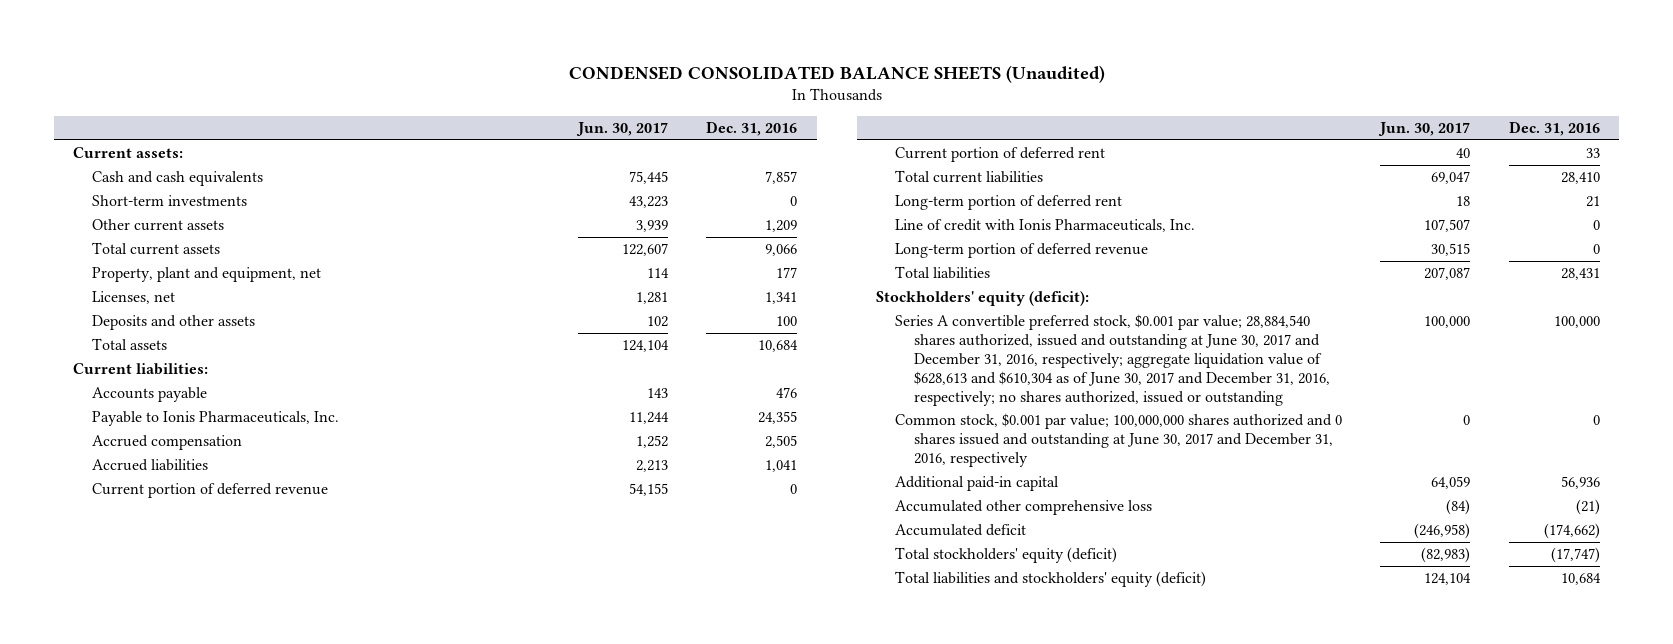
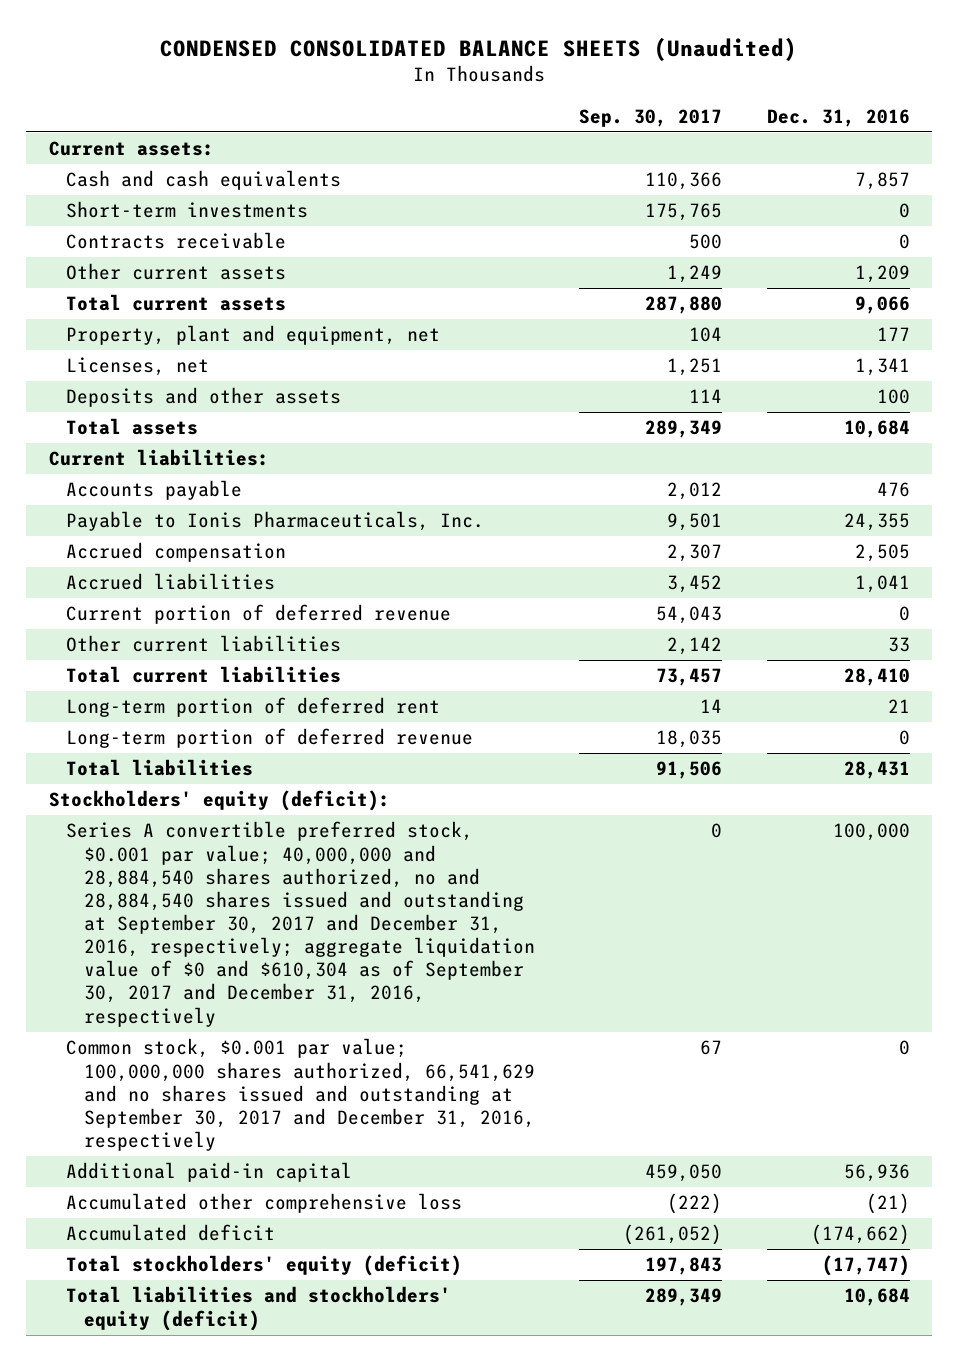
- | Jun. 30, 2017 | Dec. 31, 2016
+ | Sep. 30, 2017 | Dec. 31, 2016
+ Contracts receivable | 500 | 0
- Current portion of deferred rent | 40 | 33
+ Other current liabilities | 2,142 | 33
- Line of credit with Ionis Pharmaceuticals, Inc. | 107,507 | 0
- Series A convertible preferred stock, $0.001 par value; 28,884,540 shares authorized, issued and outstanding at June 30, 2017 and December 31, 2016, respectively; aggregate liquidation value of $628,613 and $610,304 as of June 30, 2017 and December 31, 2016, respectively; no shares authorized, issued or outstanding | 100,000 | 100,000
- Common stock, $0.001 par value; 100,000,000 shares authorized and 0 shares issued and outstanding at June 30, 2017 and December 31, 2016, respectively | 0 | 0
+ Series A convertible preferred stock, $0.001 par value; 40,000,000 and 28,884,540 shares authorized, no and 28,884,540 shares issued and outstanding at September 30, 2017 and December 31, 2016, respectively; aggregate liquidation value of $0 and $610,304 as of September 30, 2017 and December 31, 2016, respectively | 0 | 100,000
+ Common stock, $0.001 par value; 100,000,000 shares authorized, 66,541,629 and no shares issued and outstanding at September 30, 2017 and December 31, 2016, respectively | 67 | 0

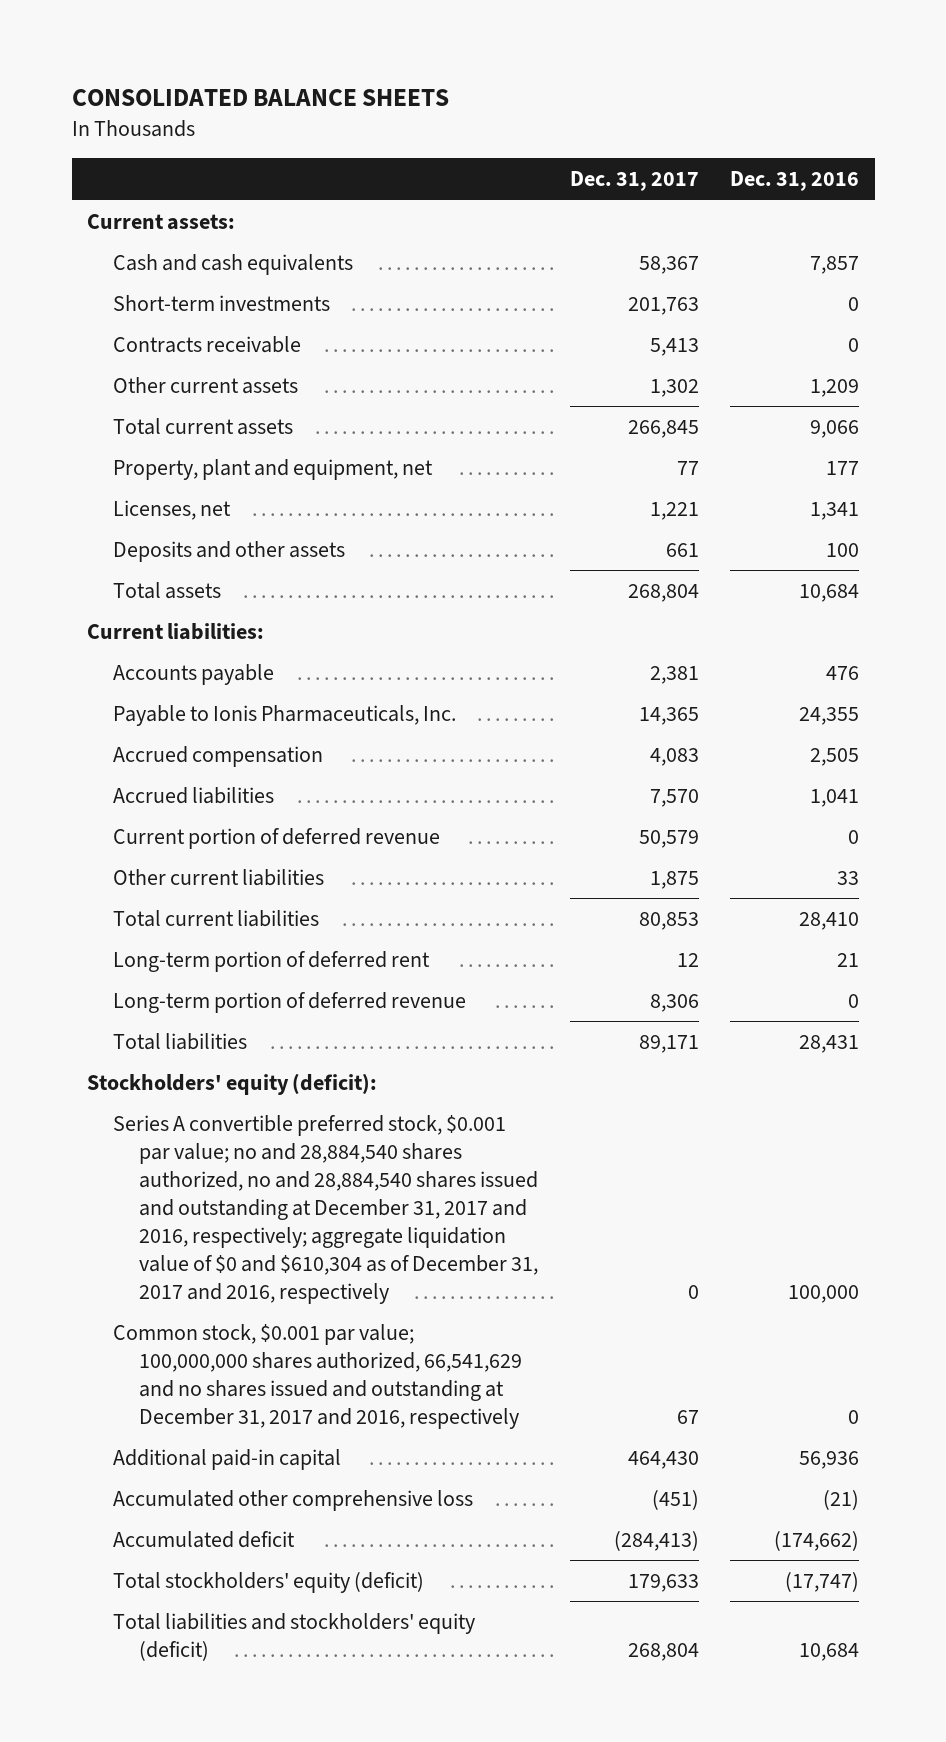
- CONDENSED CONSOLIDATED BALANCE SHEETS (Unaudited)
+ CONSOLIDATED BALANCE SHEETS
- | Sep. 30, 2017 | Dec. 31, 2016
+ | Dec. 31, 2017 | Dec. 31, 2016
- Series A convertible preferred stock, $0.001 par value; 40,000,000 and 28,884,540 shares authorized, no and 28,884,540 shares issued and outstanding at September 30, 2017 and December 31, 2016, respectively; aggregate liquidation value of $0 and $610,304 as of September 30, 2017 and December 31, 2016, respectively | 0 | 100,000
- Common stock, $0.001 par value; 100,000,000 shares authorized, 66,541,629 and no shares issued and outstanding at September 30, 2017 and December 31, 2016, respectively | 67 | 0
+ Series A convertible preferred stock, $0.001 par value; no and 28,884,540 shares authorized, no and 28,884,540 shares issued and outstanding at December 31, 2017 and 2016, respectively; aggregate liquidation value of $0 and $610,304 as of December 31, 2017 and 2016, respectively | 0 | 100,000
+ Common stock, $0.001 par value; 100,000,000 shares authorized, 66,541,629 and no shares issued and outstanding at December 31, 2017 and 2016, respectively | 67 | 0

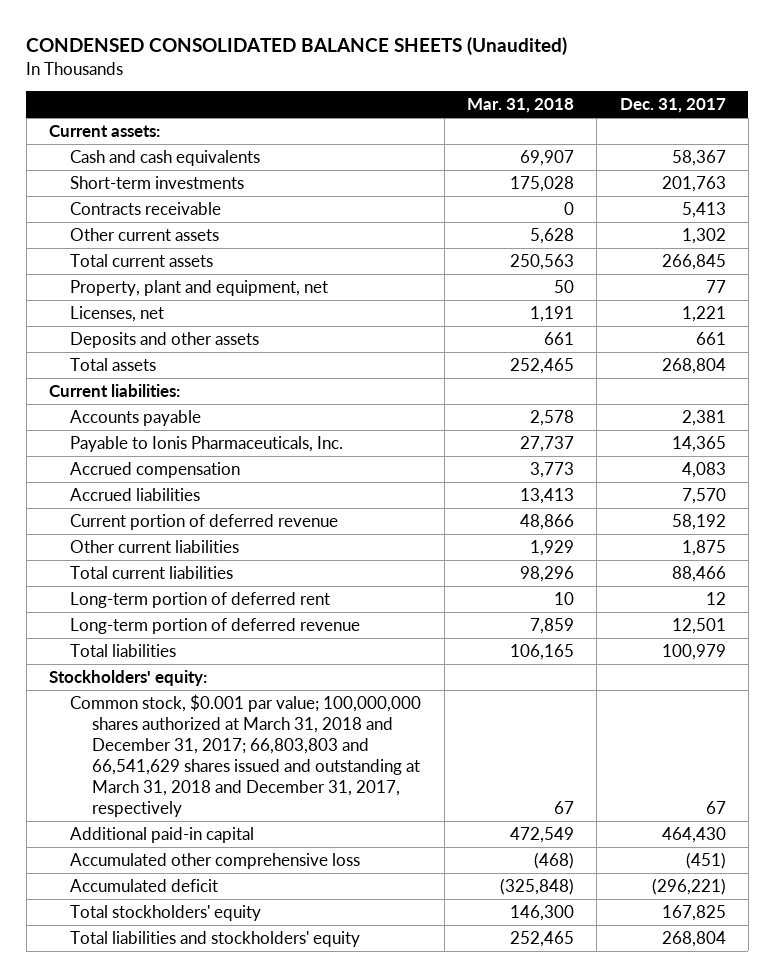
- CONSOLIDATED BALANCE SHEETS
+ CONDENSED CONSOLIDATED BALANCE SHEETS (Unaudited)
- | Dec. 31, 2017 | Dec. 31, 2016
+ | Mar. 31, 2018 | Dec. 31, 2017
- Current portion of deferred revenue | 50,579 | 0
+ Current portion of deferred revenue | 48,866 | 58,192
- Total current liabilities | 80,853 | 28,410
+ Total current liabilities | 98,296 | 88,466
- Long-term portion of deferred revenue | 8,306 | 0
- Total liabilities | 89,171 | 28,431
- Stockholders' equity (deficit):
- Series A convertible preferred stock, $0.001 par value; no and 28,884,540 shares authorized, no and 28,884,540 shares issued and outstanding at December 31, 2017 and 2016, respectively; aggregate liquidation value of $0 and $610,304 as of December 31, 2017 and 2016, respectively | 0 | 100,000
- Common stock, $0.001 par value; 100,000,000 shares authorized, 66,541,629 and no shares issued and outstanding at December 31, 2017 and 2016, respectively | 67 | 0
+ Long-term portion of deferred revenue | 7,859 | 12,501
+ Total liabilities | 106,165 | 100,979
+ Stockholders' equity:
+ Common stock, $0.001 par value; 100,000,000 shares authorized at March 31, 2018 and December 31, 2017; 66,803,803 and 66,541,629 shares issued and outstanding at March 31, 2018 and December 31, 2017, respectively | 67 | 67
- Accumulated deficit | (284,413) | (174,662)
- Total stockholders' equity (deficit) | 179,633 | (17,747)
- Total liabilities and stockholders' equity (deficit) | 268,804 | 10,684
+ Accumulated deficit | (325,848) | (296,221)
+ Total stockholders' equity | 146,300 | 167,825
+ Total liabilities and stockholders' equity | 252,465 | 268,804

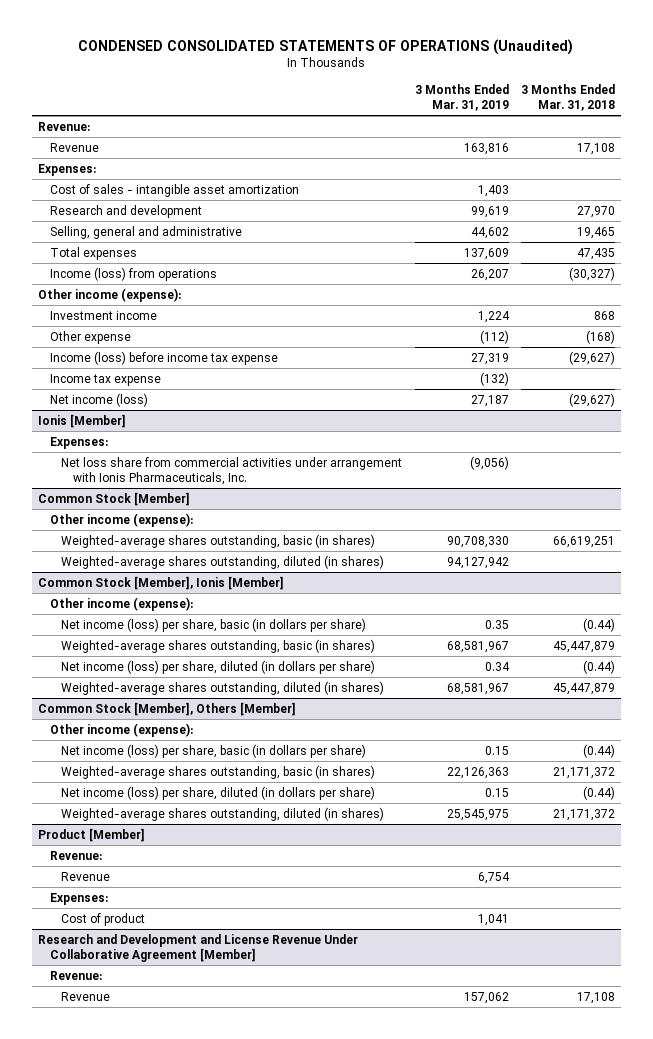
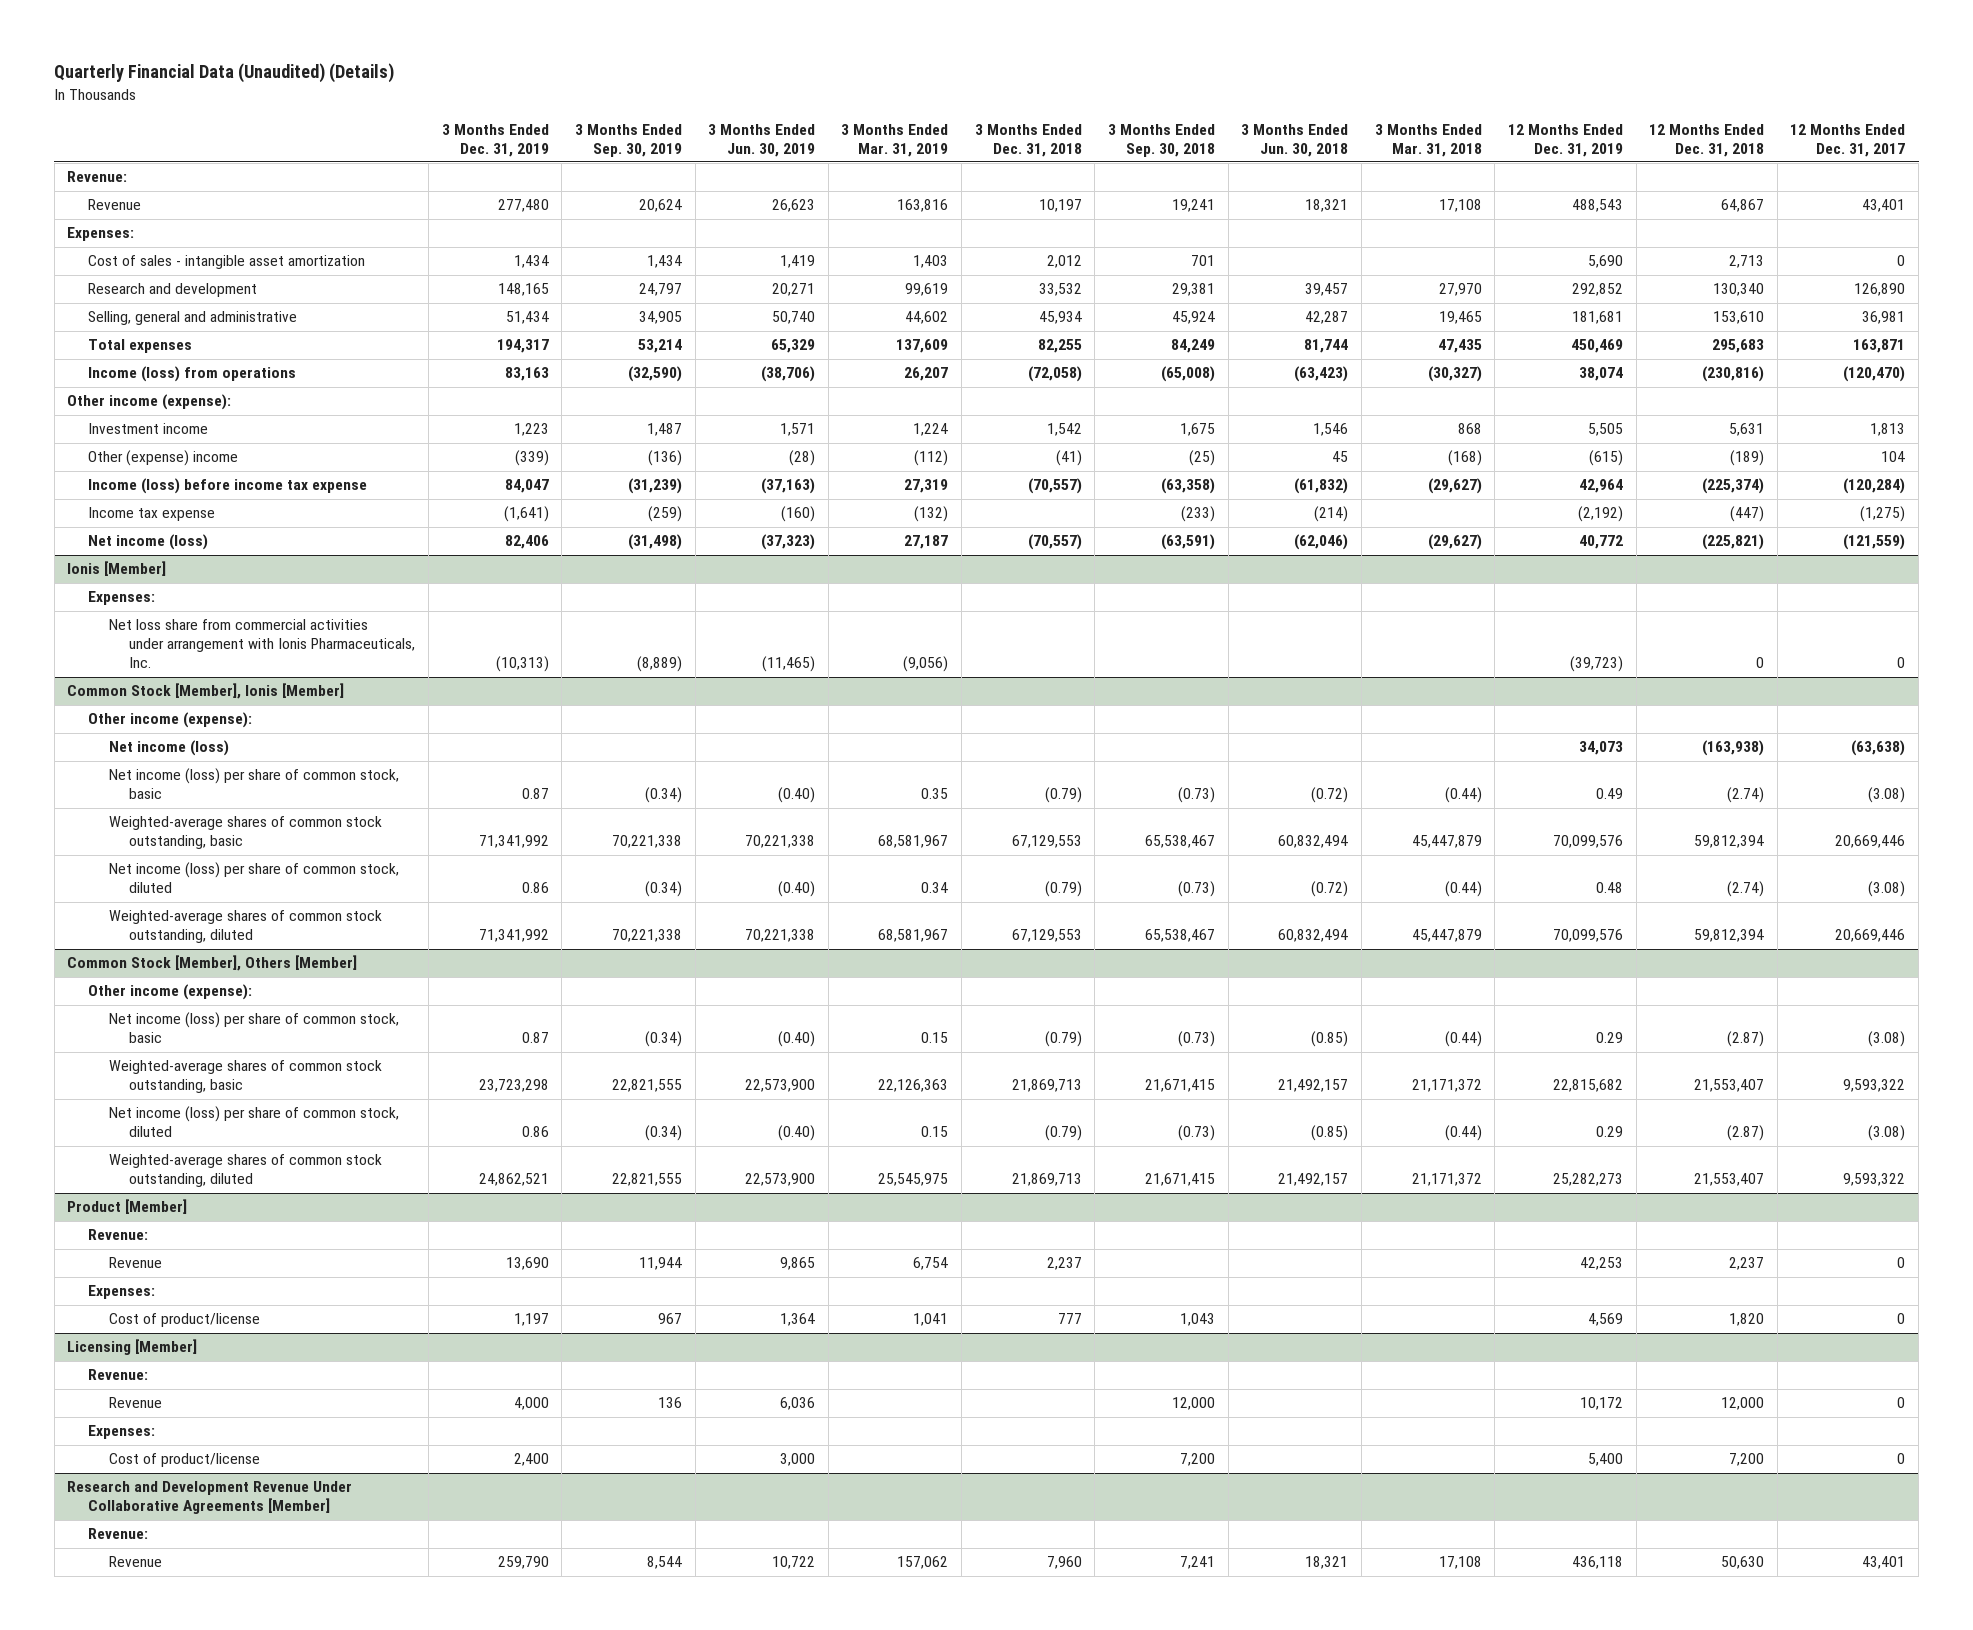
- CONDENSED CONSOLIDATED STATEMENTS OF OPERATIONS (Unaudited)
+ Quarterly Financial Data (Unaudited) (Details)
- | 3 Months Ended Mar. 31, 2019 | 3 Months Ended Mar. 31, 2018
+ | 3 Months Ended Dec. 31, 2019 | 3 Months Ended Sep. 30, 2019 | 3 Months Ended Jun. 30, 2019 | 3 Months Ended Mar. 31, 2019 | 3 Months Ended Dec. 31, 2018 | 3 Months Ended Sep. 30, 2018 | 3 Months Ended Jun. 30, 2018 | 3 Months Ended Mar. 31, 2018 | 12 Months Ended Dec. 31, 2019 | 12 Months Ended Dec. 31, 2018 | 12 Months Ended Dec. 31, 2017
- Other expense | (112) | (168)
+ Other (expense) income | (339) | (136) | (28) | (112) | (41) | (25) | 45 | (168) | (615) | (189) | 104
- Common Stock [Member]
- Other income (expense):
- Weighted-average shares outstanding, basic (in shares) | 90,708,330 | 66,619,251
- Weighted-average shares outstanding, diluted (in shares) | 94,127,942 |
@ Common Stock [Member], Ionis [Member]
- Net income (loss) per share, basic (in dollars per share) | 0.35 | (0.44)
- Weighted-average shares outstanding, basic (in shares) | 68,581,967 | 45,447,879
- Net income (loss) per share, diluted (in dollars per share) | 0.34 | (0.44)
- Weighted-average shares outstanding, diluted (in shares) | 68,581,967 | 45,447,879
+ Net income (loss) | | | | | | | | | 34,073 | (163,938) | (63,638)
+ Net income (loss) per share of common stock, basic | 0.87 | (0.34) | (0.40) | 0.35 | (0.79) | (0.73) | (0.72) | (0.44) | 0.49 | (2.74) | (3.08)
+ Weighted-average shares of common stock outstanding, basic | 71,341,992 | 70,221,338 | 70,221,338 | 68,581,967 | 67,129,553 | 65,538,467 | 60,832,494 | 45,447,879 | 70,099,576 | 59,812,394 | 20,669,446
+ Net income (loss) per share of common stock, diluted | 0.86 | (0.34) | (0.40) | 0.34 | (0.79) | (0.73) | (0.72) | (0.44) | 0.48 | (2.74) | (3.08)
+ Weighted-average shares of common stock outstanding, diluted | 71,341,992 | 70,221,338 | 70,221,338 | 68,581,967 | 67,129,553 | 65,538,467 | 60,832,494 | 45,447,879 | 70,099,576 | 59,812,394 | 20,669,446
@ Common Stock [Member], Others [Member]
- Net income (loss) per share, basic (in dollars per share) | 0.15 | (0.44)
- Weighted-average shares outstanding, basic (in shares) | 22,126,363 | 21,171,372
- Net income (loss) per share, diluted (in dollars per share) | 0.15 | (0.44)
- Weighted-average shares outstanding, diluted (in shares) | 25,545,975 | 21,171,372
+ Net income (loss) per share of common stock, basic | 0.87 | (0.34) | (0.40) | 0.15 | (0.79) | (0.73) | (0.85) | (0.44) | 0.29 | (2.87) | (3.08)
+ Weighted-average shares of common stock outstanding, basic | 23,723,298 | 22,821,555 | 22,573,900 | 22,126,363 | 21,869,713 | 21,671,415 | 21,492,157 | 21,171,372 | 22,815,682 | 21,553,407 | 9,593,322
+ Net income (loss) per share of common stock, diluted | 0.86 | (0.34) | (0.40) | 0.15 | (0.79) | (0.73) | (0.85) | (0.44) | 0.29 | (2.87) | (3.08)
+ Weighted-average shares of common stock outstanding, diluted | 24,862,521 | 22,821,555 | 22,573,900 | 25,545,975 | 21,869,713 | 21,671,415 | 21,492,157 | 21,171,372 | 25,282,273 | 21,553,407 | 9,593,322
@ Product [Member]
- Cost of product | 1,041 |
- Research and Development and License Revenue Under Collaborative Agreement [Member]
@ Product [Member]
+ Cost of product/license | 1,197 | 967 | 1,364 | 1,041 | 777 | 1,043 | | | 4,569 | 1,820 | 0
+ Licensing [Member]
+ Revenue | 4,000 | 136 | 6,036 | | | 12,000 | | | 10,172 | 12,000 | 0
+ Expenses:
+ Cost of product/license | 2,400 | | 3,000 | | | 7,200 | | | 5,400 | 7,200 | 0
+ Research and Development Revenue Under Collaborative Agreements [Member]
+ Revenue:

